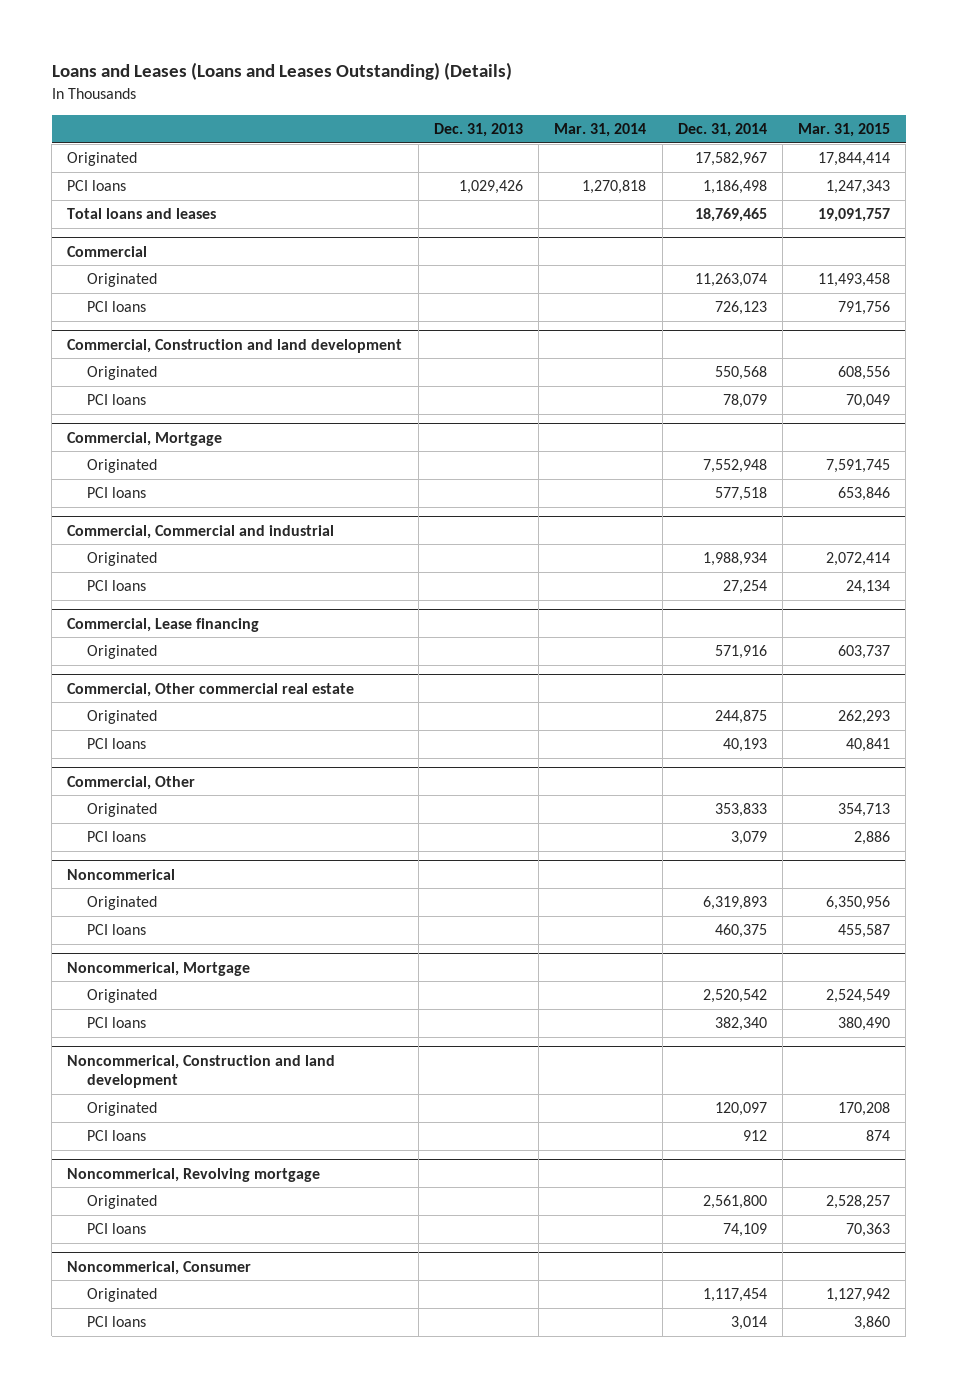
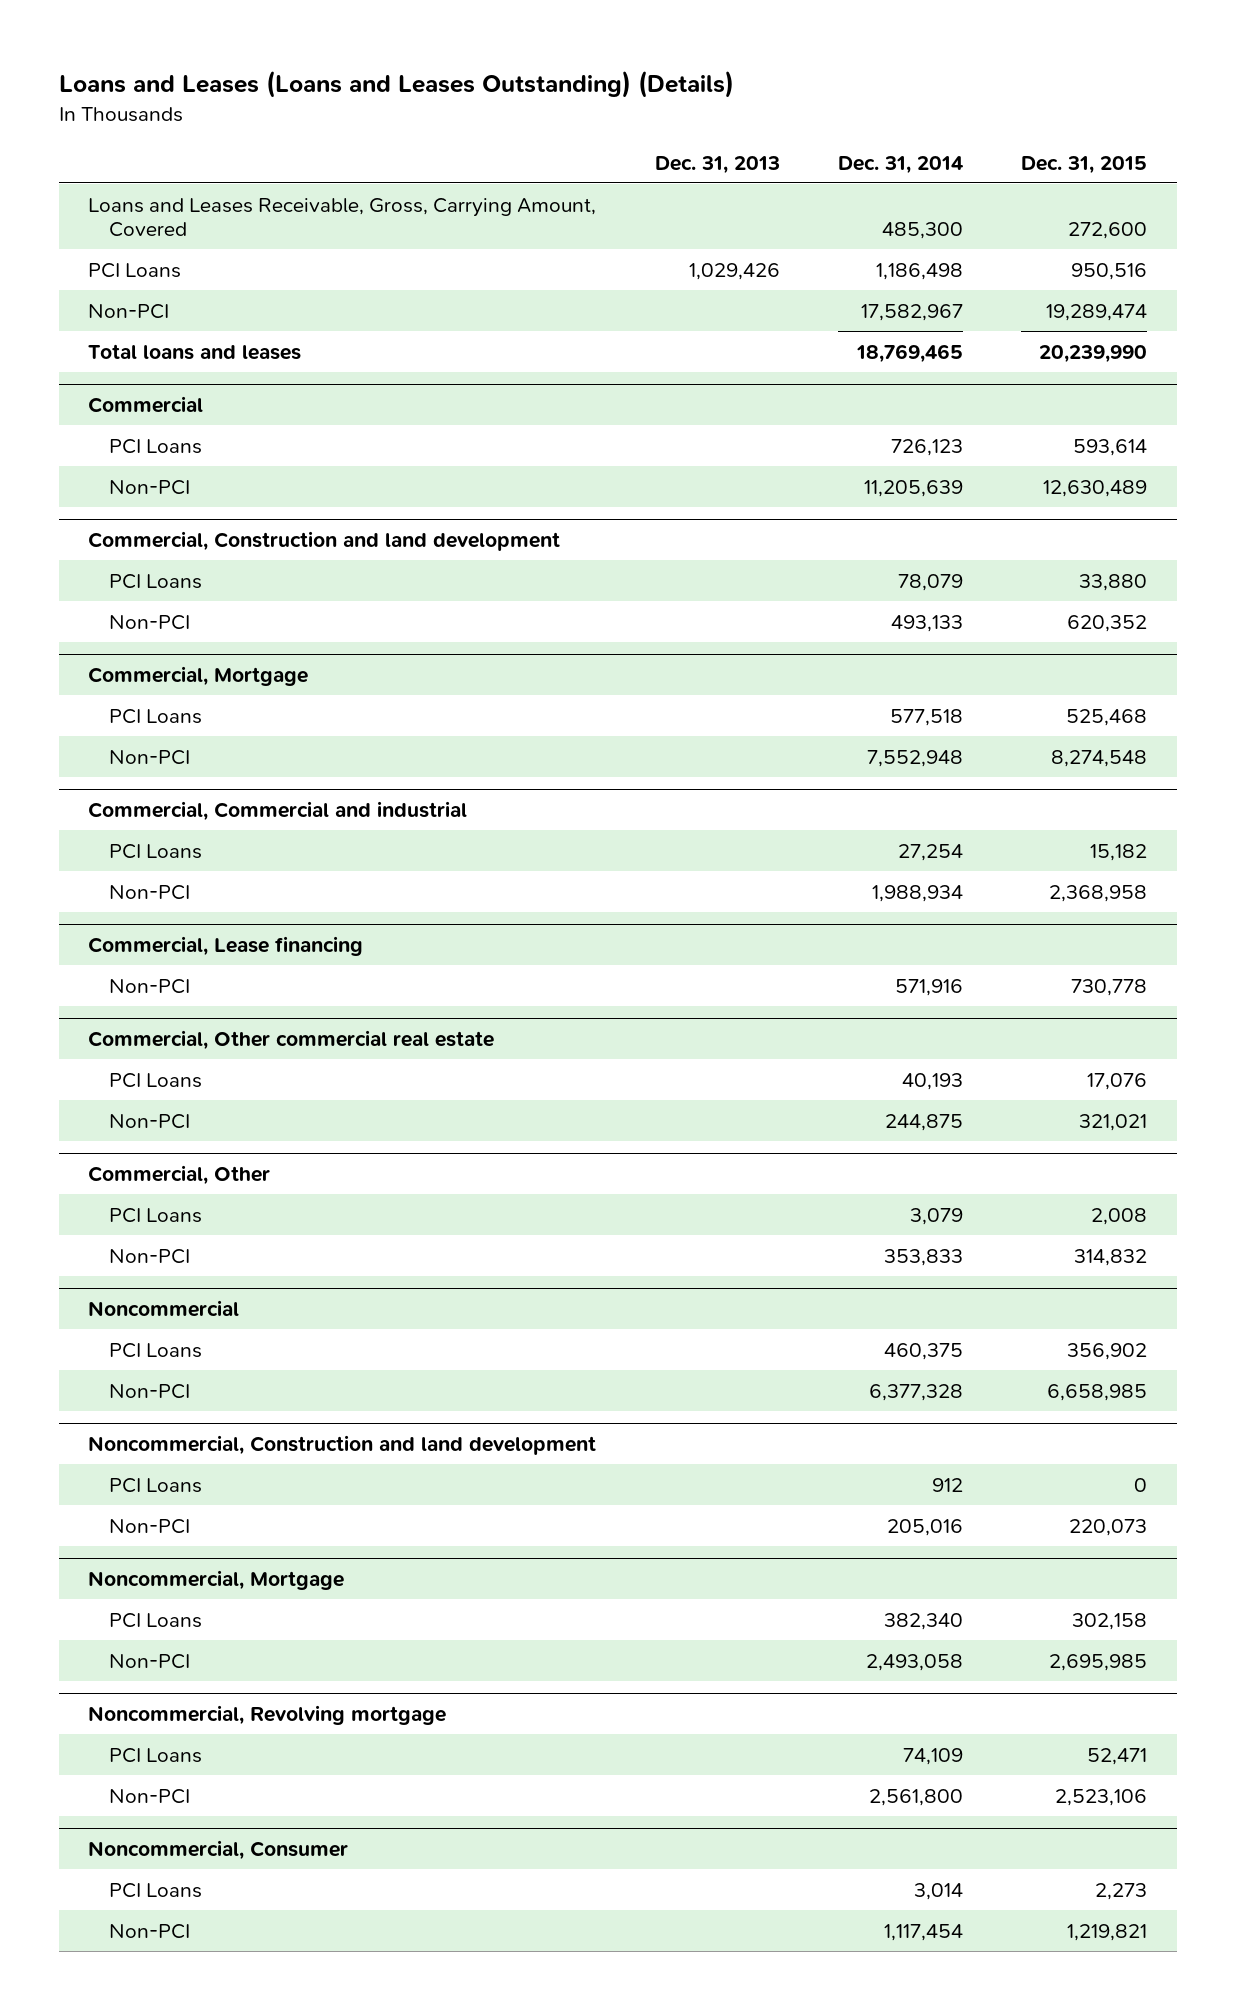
- | Dec. 31, 2013 | Mar. 31, 2014 | Dec. 31, 2014 | Mar. 31, 2015
+ | Dec. 31, 2013 | Dec. 31, 2014 | Dec. 31, 2015
- Originated | | | 17,582,967 | 17,844,414
- PCI loans | 1,029,426 | 1,270,818 | 1,186,498 | 1,247,343
+ Loans and Leases Receivable, Gross, Carrying Amount, Covered | | 485,300 | 272,600
+ PCI Loans | 1,029,426 | 1,186,498 | 950,516
+ Non-PCI | | 17,582,967 | 19,289,474
@ Commercial
- Originated | | | 11,263,074 | 11,493,458
- PCI loans | | | 726,123 | 791,756
+ PCI Loans | | 726,123 | 593,614
+ Non-PCI | | 11,205,639 | 12,630,489
@ Commercial, Construction and land development
- Originated | | | 550,568 | 608,556
- PCI loans | | | 78,079 | 70,049
+ PCI Loans | | 78,079 | 33,880
+ Non-PCI | | 493,133 | 620,352
@ Commercial, Mortgage
- Originated | | | 7,552,948 | 7,591,745
- PCI loans | | | 577,518 | 653,846
+ PCI Loans | | 577,518 | 525,468
+ Non-PCI | | 7,552,948 | 8,274,548
@ Commercial, Commercial and industrial
- Originated | | | 1,988,934 | 2,072,414
- PCI loans | | | 27,254 | 24,134
+ PCI Loans | | 27,254 | 15,182
+ Non-PCI | | 1,988,934 | 2,368,958
@ Commercial, Lease financing
- Originated | | | 571,916 | 603,737
+ Non-PCI | | 571,916 | 730,778
@ Commercial, Other commercial real estate
- Originated | | | 244,875 | 262,293
- PCI loans | | | 40,193 | 40,841
+ PCI Loans | | 40,193 | 17,076
+ Non-PCI | | 244,875 | 321,021
@ Commercial, Other
- Originated | | | 353,833 | 354,713
- PCI loans | | | 3,079 | 2,886
- Noncommerical
- Originated | | | 6,319,893 | 6,350,956
- PCI loans | | | 460,375 | 455,587
- Noncommerical, Mortgage
- Originated | | | 2,520,542 | 2,524,549
- PCI loans | | | 382,340 | 380,490
- Noncommerical, Construction and land development
- Originated | | | 120,097 | 170,208
- PCI loans | | | 912 | 874
- Noncommerical, Revolving mortgage
- Originated | | | 2,561,800 | 2,528,257
- PCI loans | | | 74,109 | 70,363
- Noncommerical, Consumer
- Originated | | | 1,117,454 | 1,127,942
- PCI loans | | | 3,014 | 3,860
@ Commercial, Other
+ PCI Loans | | 3,079 | 2,008
+ Non-PCI | | 353,833 | 314,832
+ Noncommercial
+ PCI Loans | | 460,375 | 356,902
+ Non-PCI | | 6,377,328 | 6,658,985
+ Noncommercial, Construction and land development
+ PCI Loans | | 912 | 0
+ Non-PCI | | 205,016 | 220,073
+ Noncommercial, Mortgage
+ PCI Loans | | 382,340 | 302,158
+ Non-PCI | | 2,493,058 | 2,695,985
+ Noncommercial, Revolving mortgage
+ PCI Loans | | 74,109 | 52,471
+ Non-PCI | | 2,561,800 | 2,523,106
+ Noncommercial, Consumer
+ PCI Loans | | 3,014 | 2,273
+ Non-PCI | | 1,117,454 | 1,219,821

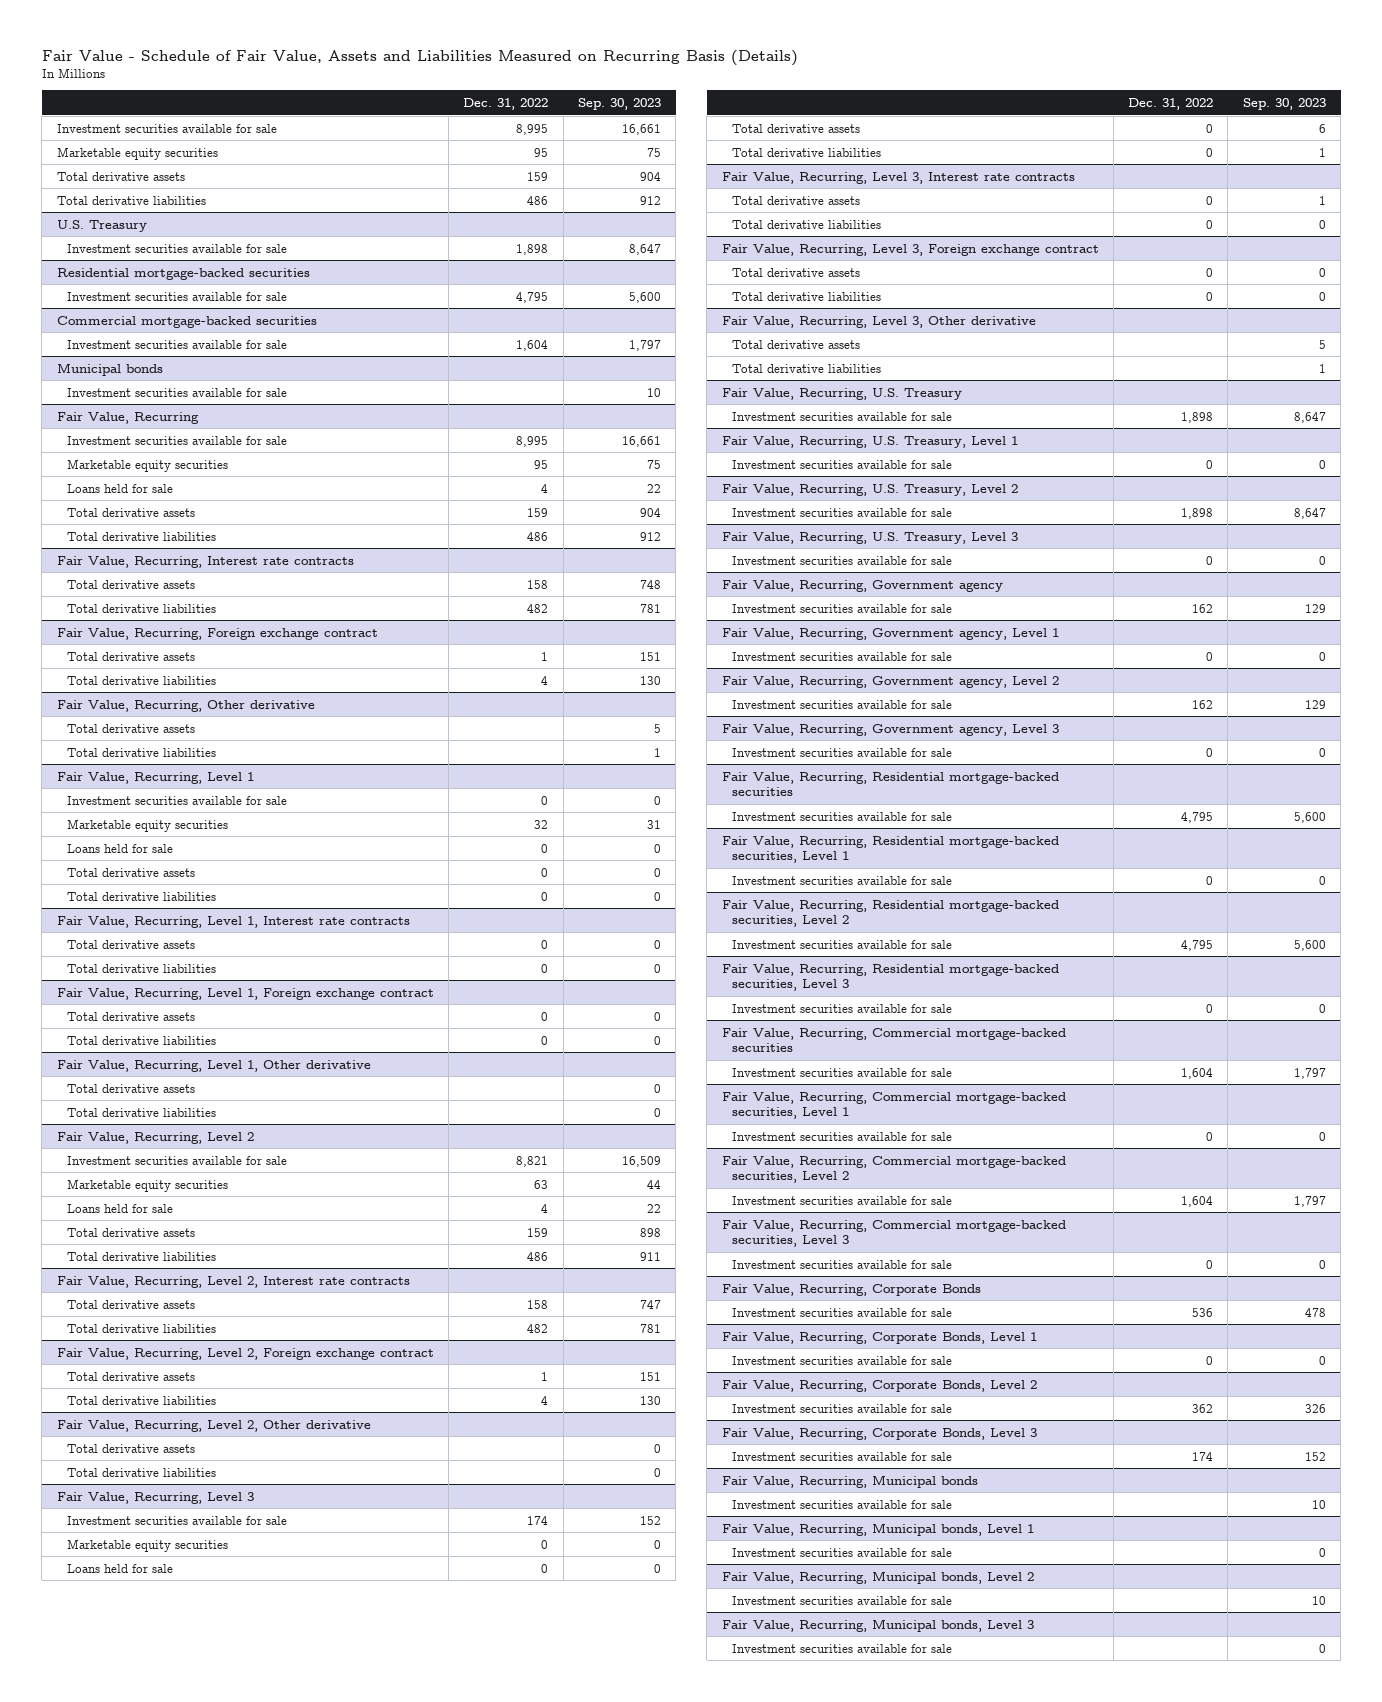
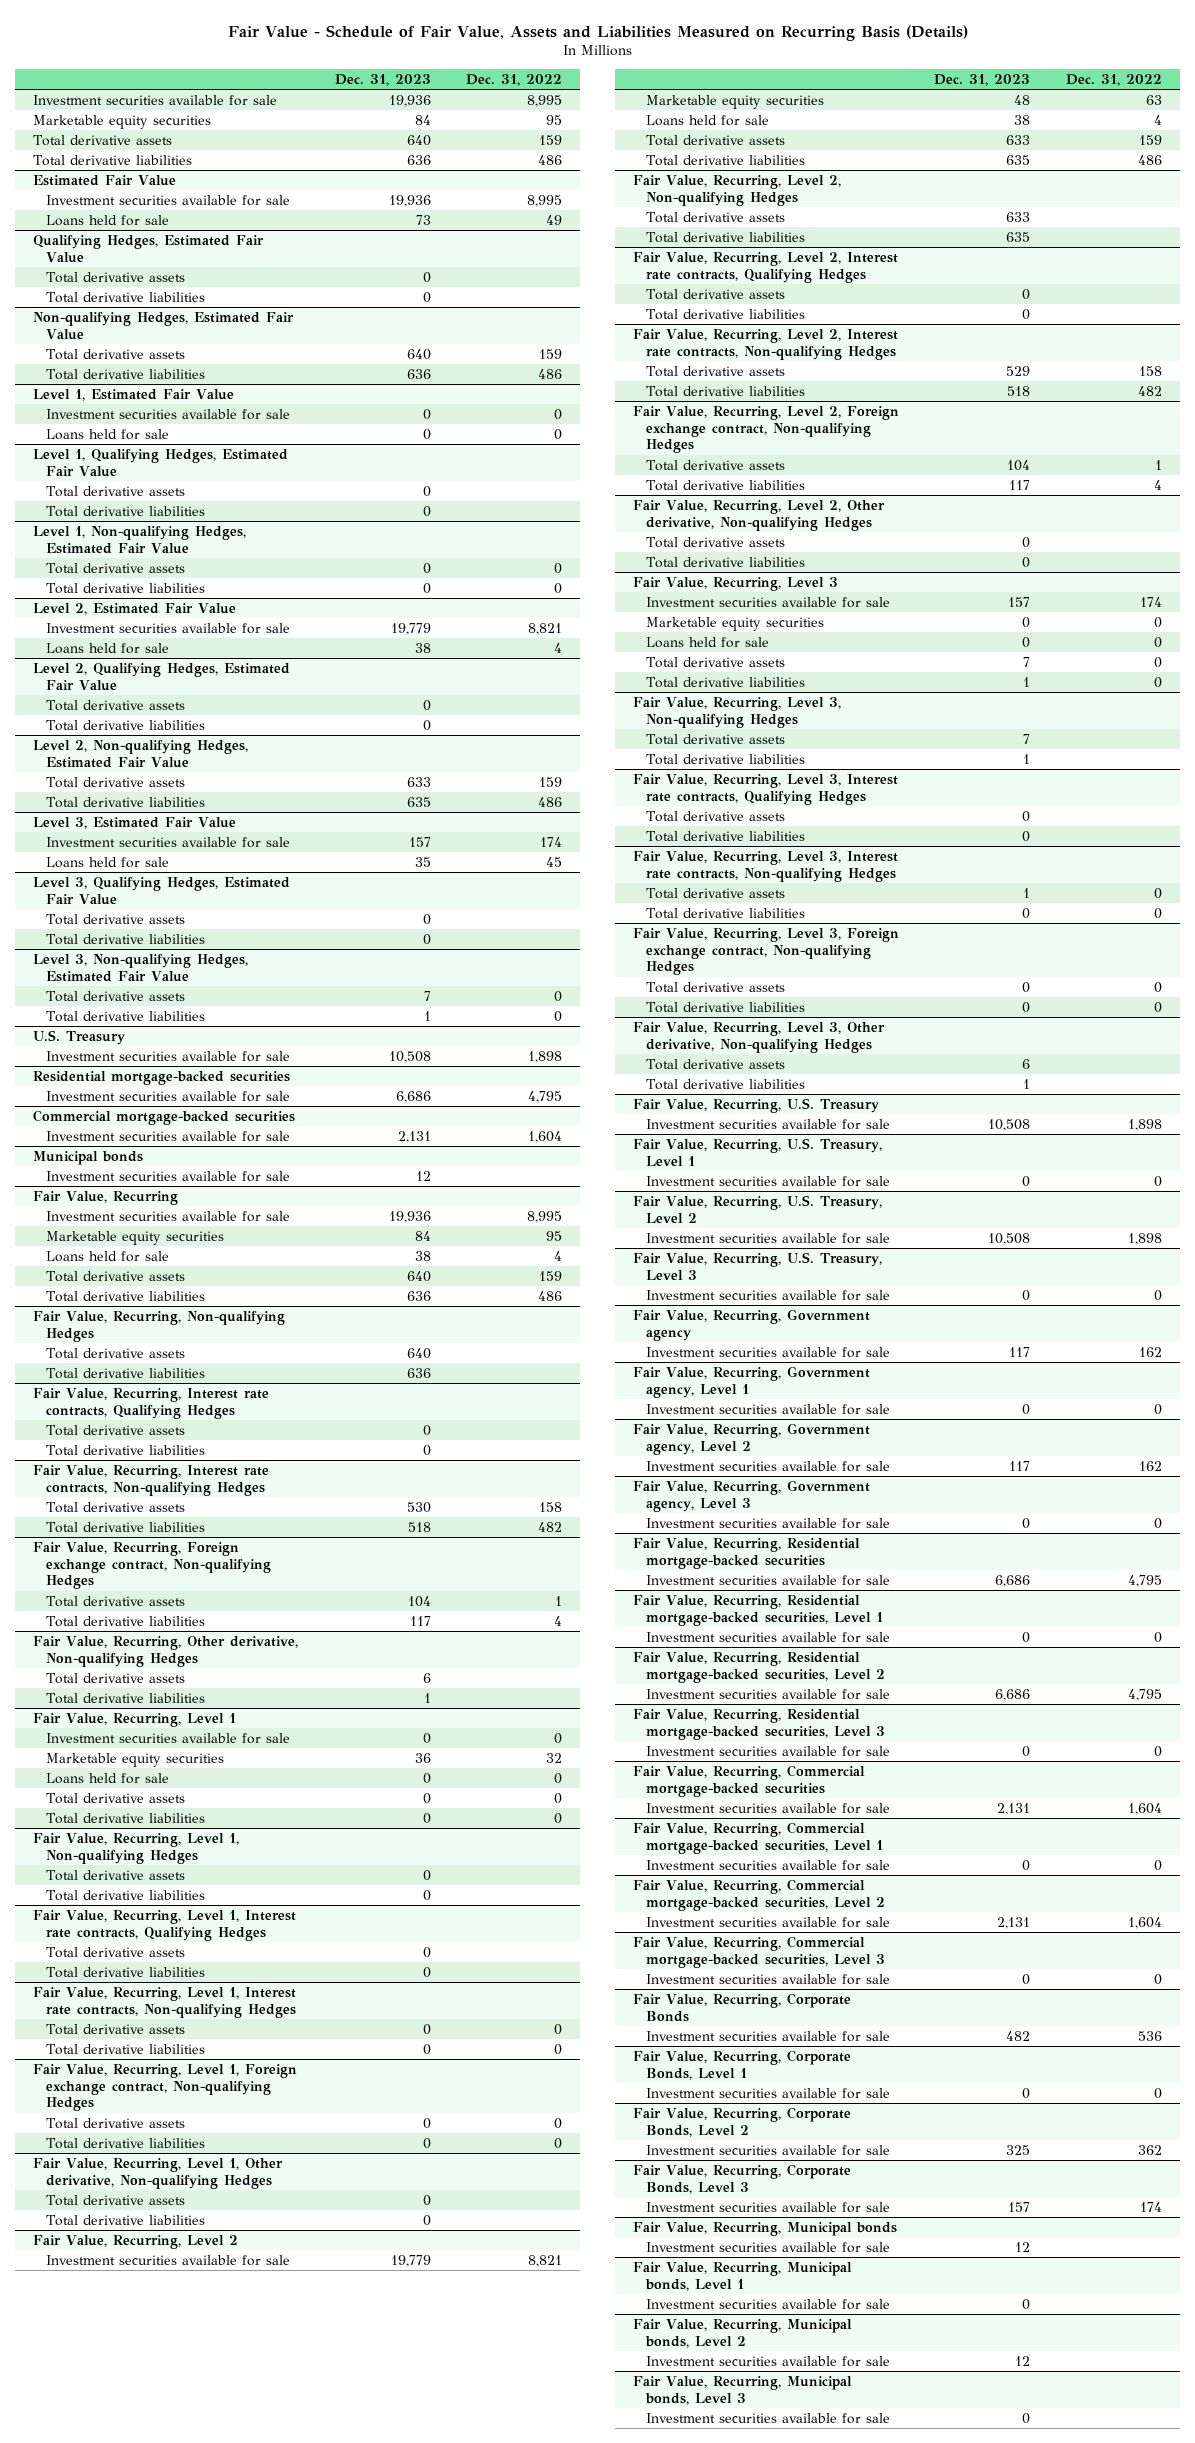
- | Dec. 31, 2022 | Sep. 30, 2023
+ | Dec. 31, 2023 | Dec. 31, 2022
+ Estimated Fair Value
+ Investment securities available for sale | 19,936 | 8,995
+ Loans held for sale | 73 | 49
+ Qualifying Hedges, Estimated Fair Value
+ Total derivative assets | 0 |
+ Total derivative liabilities | 0 |
+ Non-qualifying Hedges, Estimated Fair Value
+ Total derivative assets | 640 | 159
+ Total derivative liabilities | 636 | 486
+ Level 1, Estimated Fair Value
+ Investment securities available for sale | 0 | 0
+ Loans held for sale | 0 | 0
+ Level 1, Qualifying Hedges, Estimated Fair Value
+ Total derivative assets | 0 |
+ Total derivative liabilities | 0 |
+ Level 1, Non-qualifying Hedges, Estimated Fair Value
+ Total derivative assets | 0 | 0
+ Total derivative liabilities | 0 | 0
+ Level 2, Estimated Fair Value
+ Investment securities available for sale | 19,779 | 8,821
+ Loans held for sale | 38 | 4
+ Level 2, Qualifying Hedges, Estimated Fair Value
+ Total derivative assets | 0 |
+ Total derivative liabilities | 0 |
+ Level 2, Non-qualifying Hedges, Estimated Fair Value
+ Total derivative assets | 633 | 159
+ Total derivative liabilities | 635 | 486
+ Level 3, Estimated Fair Value
+ Investment securities available for sale | 157 | 174
+ Loans held for sale | 35 | 45
+ Level 3, Qualifying Hedges, Estimated Fair Value
+ Total derivative assets | 0 |
+ Total derivative liabilities | 0 |
+ Level 3, Non-qualifying Hedges, Estimated Fair Value
+ Total derivative assets | 7 | 0
+ Total derivative liabilities | 1 | 0
- Fair Value, Recurring, Interest rate contracts
+ Fair Value, Recurring, Non-qualifying Hedges
+ Total derivative assets | 640 |
+ Total derivative liabilities | 636 |
+ Fair Value, Recurring, Interest rate contracts, Qualifying Hedges
+ Total derivative assets | 0 |
+ Total derivative liabilities | 0 |
+ Fair Value, Recurring, Interest rate contracts, Non-qualifying Hedges
- Fair Value, Recurring, Foreign exchange contract
+ Fair Value, Recurring, Foreign exchange contract, Non-qualifying Hedges
- Fair Value, Recurring, Other derivative
+ Fair Value, Recurring, Other derivative, Non-qualifying Hedges
- Fair Value, Recurring, Level 1, Interest rate contracts
+ Fair Value, Recurring, Level 1, Non-qualifying Hedges
+ Total derivative assets | 0 |
+ Total derivative liabilities | 0 |
+ Fair Value, Recurring, Level 1, Interest rate contracts, Qualifying Hedges
+ Total derivative assets | 0 |
+ Total derivative liabilities | 0 |
+ Fair Value, Recurring, Level 1, Interest rate contracts, Non-qualifying Hedges
- Fair Value, Recurring, Level 1, Foreign exchange contract
+ Fair Value, Recurring, Level 1, Foreign exchange contract, Non-qualifying Hedges
- Fair Value, Recurring, Level 1, Other derivative
+ Fair Value, Recurring, Level 1, Other derivative, Non-qualifying Hedges
- Fair Value, Recurring, Level 2, Interest rate contracts
+ Fair Value, Recurring, Level 2, Non-qualifying Hedges
+ Total derivative assets | 633 |
+ Total derivative liabilities | 635 |
+ Fair Value, Recurring, Level 2, Interest rate contracts, Qualifying Hedges
+ Total derivative assets | 0 |
+ Total derivative liabilities | 0 |
+ Fair Value, Recurring, Level 2, Interest rate contracts, Non-qualifying Hedges
- Fair Value, Recurring, Level 2, Foreign exchange contract
+ Fair Value, Recurring, Level 2, Foreign exchange contract, Non-qualifying Hedges
- Fair Value, Recurring, Level 2, Other derivative
+ Fair Value, Recurring, Level 2, Other derivative, Non-qualifying Hedges
- Fair Value, Recurring, Level 3, Interest rate contracts
+ Fair Value, Recurring, Level 3, Non-qualifying Hedges
+ Total derivative assets | 7 |
+ Total derivative liabilities | 1 |
+ Fair Value, Recurring, Level 3, Interest rate contracts, Qualifying Hedges
+ Total derivative assets | 0 |
+ Total derivative liabilities | 0 |
+ Fair Value, Recurring, Level 3, Interest rate contracts, Non-qualifying Hedges
- Fair Value, Recurring, Level 3, Foreign exchange contract
+ Fair Value, Recurring, Level 3, Foreign exchange contract, Non-qualifying Hedges
- Fair Value, Recurring, Level 3, Other derivative
+ Fair Value, Recurring, Level 3, Other derivative, Non-qualifying Hedges

